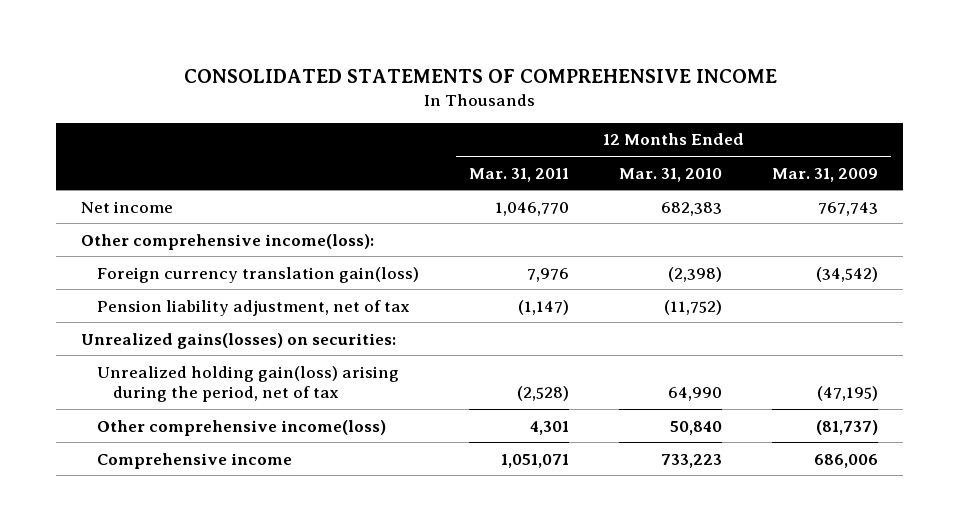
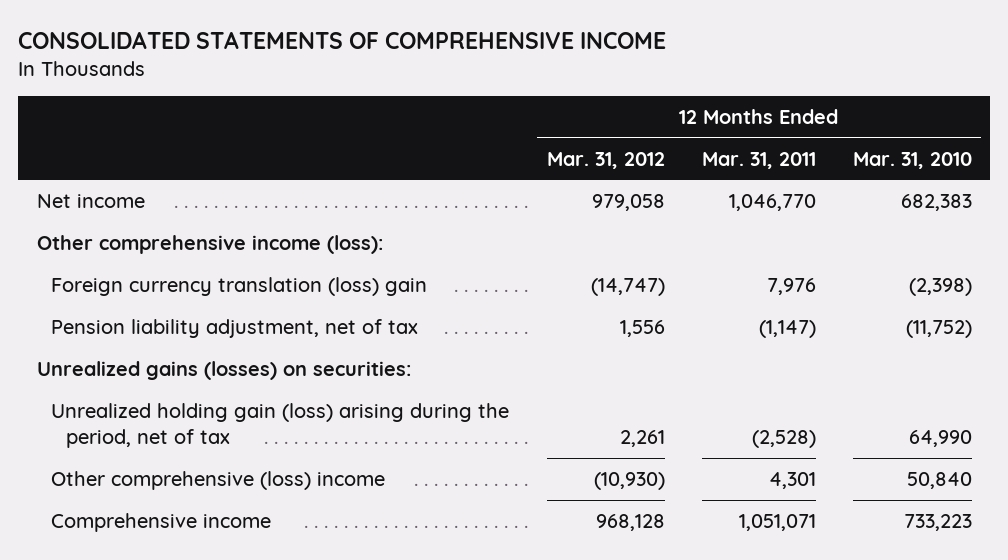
- | 12 Months Ended Mar. 31, 2011 | 12 Months Ended Mar. 31, 2010 | 12 Months Ended Mar. 31, 2009
+ | 12 Months Ended Mar. 31, 2012 | 12 Months Ended Mar. 31, 2011 | 12 Months Ended Mar. 31, 2010
- Other comprehensive income(loss):
- Foreign currency translation gain(loss) | 7,976 | (2,398) | (34,542)
+ Other comprehensive income (loss):
+ Foreign currency translation (loss) gain | (14,747) | 7,976 | (2,398)
- Unrealized gains(losses) on securities:
- Unrealized holding gain(loss) arising during the period, net of tax | (2,528) | 64,990 | (47,195)
- Other comprehensive income(loss) | 4,301 | 50,840 | (81,737)
+ Unrealized gains (losses) on securities:
+ Unrealized holding gain (loss) arising during the period, net of tax | 2,261 | (2,528) | 64,990
+ Other comprehensive (loss) income | (10,930) | 4,301 | 50,840

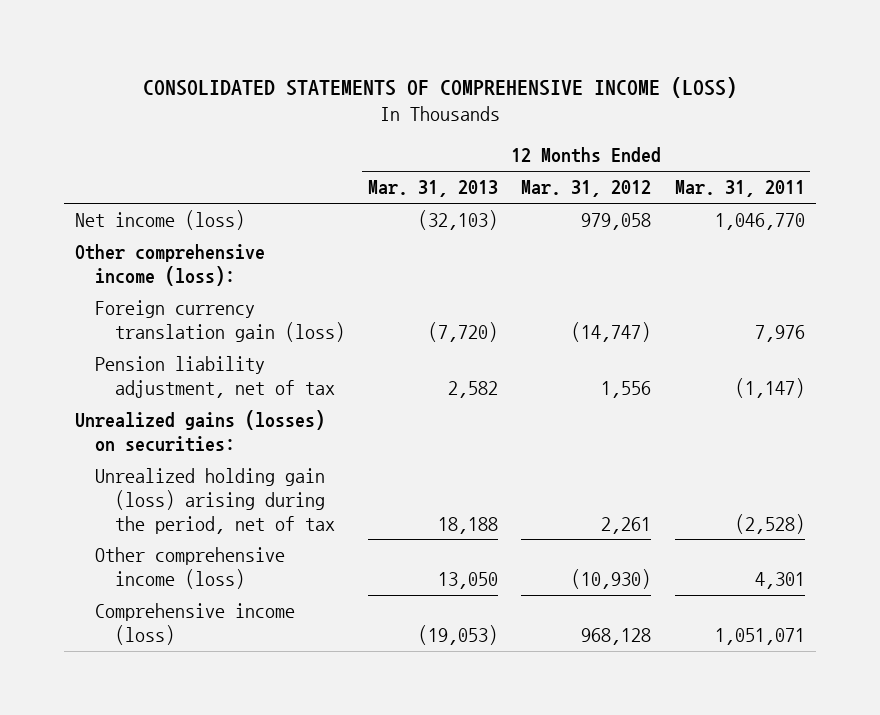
- CONSOLIDATED STATEMENTS OF COMPREHENSIVE INCOME
+ CONSOLIDATED STATEMENTS OF COMPREHENSIVE INCOME (LOSS)
- | 12 Months Ended Mar. 31, 2012 | 12 Months Ended Mar. 31, 2011 | 12 Months Ended Mar. 31, 2010
+ | 12 Months Ended Mar. 31, 2013 | 12 Months Ended Mar. 31, 2012 | 12 Months Ended Mar. 31, 2011
- Net income | 979,058 | 1,046,770 | 682,383
+ Net income (loss) | (32,103) | 979,058 | 1,046,770
- Foreign currency translation (loss) gain | (14,747) | 7,976 | (2,398)
+ Foreign currency translation gain (loss) | (7,720) | (14,747) | 7,976
- Other comprehensive (loss) income | (10,930) | 4,301 | 50,840
- Comprehensive income | 968,128 | 1,051,071 | 733,223
+ Other comprehensive income (loss) | 13,050 | (10,930) | 4,301
+ Comprehensive income (loss) | (19,053) | 968,128 | 1,051,071

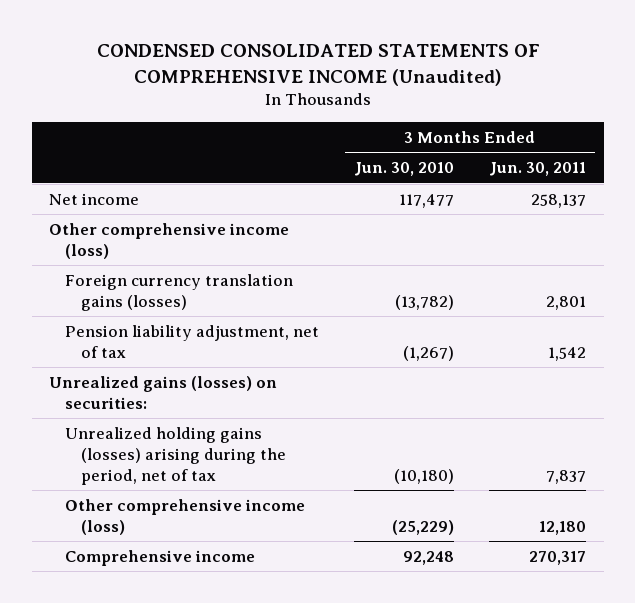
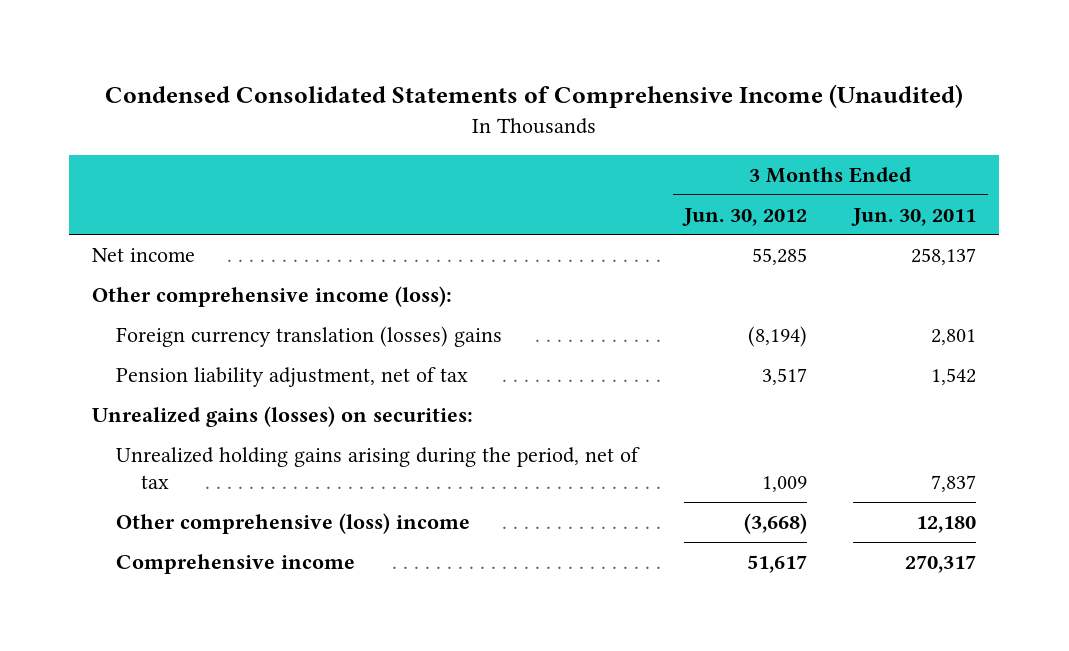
- CONDENSED CONSOLIDATED STATEMENTS OF COMPREHENSIVE INCOME (Unaudited)
+ Condensed Consolidated Statements of Comprehensive Income (Unaudited)
- | 3 Months Ended Jun. 30, 2010 | 3 Months Ended Jun. 30, 2011
+ | 3 Months Ended Jun. 30, 2012 | 3 Months Ended Jun. 30, 2011
- Other comprehensive income (loss)
- Foreign currency translation gains (losses) | (13,782) | 2,801
+ Other comprehensive income (loss):
+ Foreign currency translation (losses) gains | (8,194) | 2,801
- Unrealized holding gains (losses) arising during the period, net of tax | (10,180) | 7,837
- Other comprehensive income (loss) | (25,229) | 12,180
+ Unrealized holding gains arising during the period, net of tax | 1,009 | 7,837
+ Other comprehensive (loss) income | (3,668) | 12,180

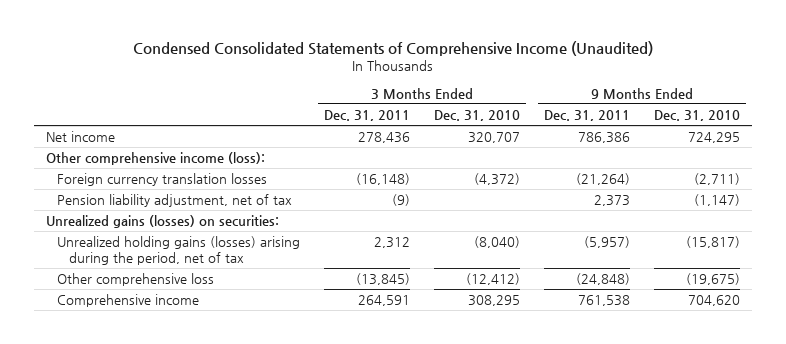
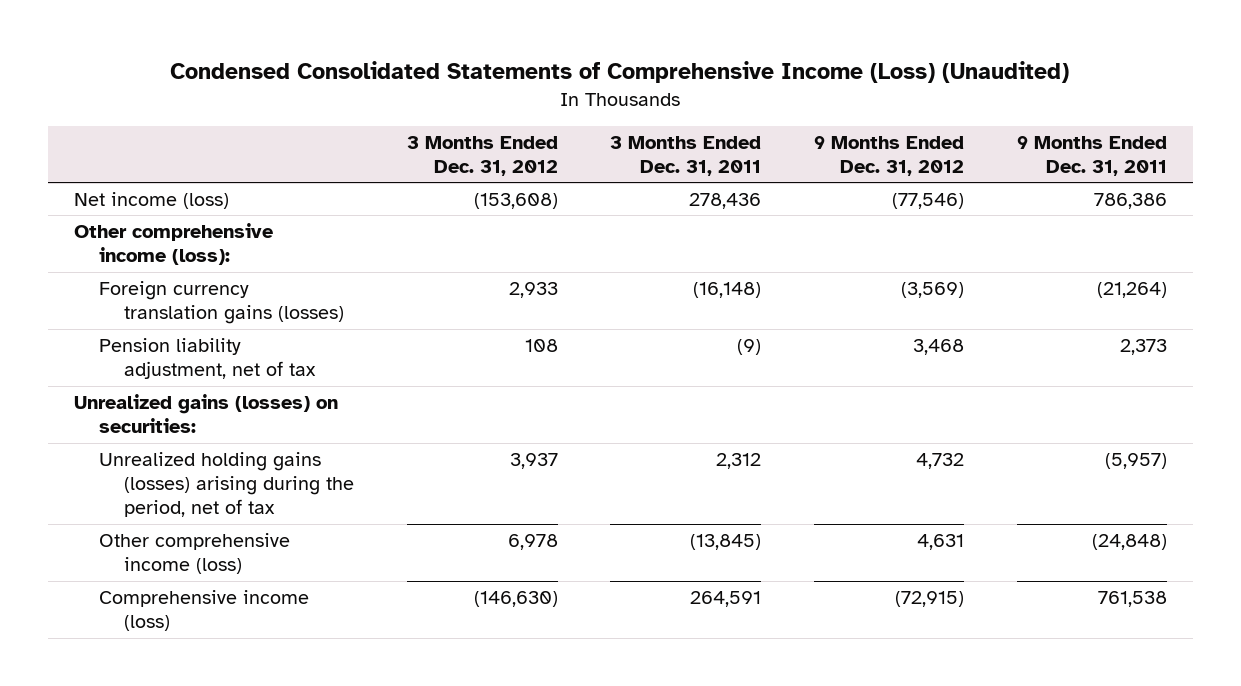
- Condensed Consolidated Statements of Comprehensive Income (Unaudited)
+ Condensed Consolidated Statements of Comprehensive Income (Loss) (Unaudited)
- | 3 Months Ended Dec. 31, 2011 | 3 Months Ended Dec. 31, 2010 | 9 Months Ended Dec. 31, 2011 | 9 Months Ended Dec. 31, 2010
+ | 3 Months Ended Dec. 31, 2012 | 3 Months Ended Dec. 31, 2011 | 9 Months Ended Dec. 31, 2012 | 9 Months Ended Dec. 31, 2011
- Net income | 278,436 | 320,707 | 786,386 | 724,295
+ Net income (loss) | (153,608) | 278,436 | (77,546) | 786,386
- Foreign currency translation losses | (16,148) | (4,372) | (21,264) | (2,711)
+ Foreign currency translation gains (losses) | 2,933 | (16,148) | (3,569) | (21,264)
- Other comprehensive loss | (13,845) | (12,412) | (24,848) | (19,675)
- Comprehensive income | 264,591 | 308,295 | 761,538 | 704,620
+ Other comprehensive income (loss) | 6,978 | (13,845) | 4,631 | (24,848)
+ Comprehensive income (loss) | (146,630) | 264,591 | (72,915) | 761,538

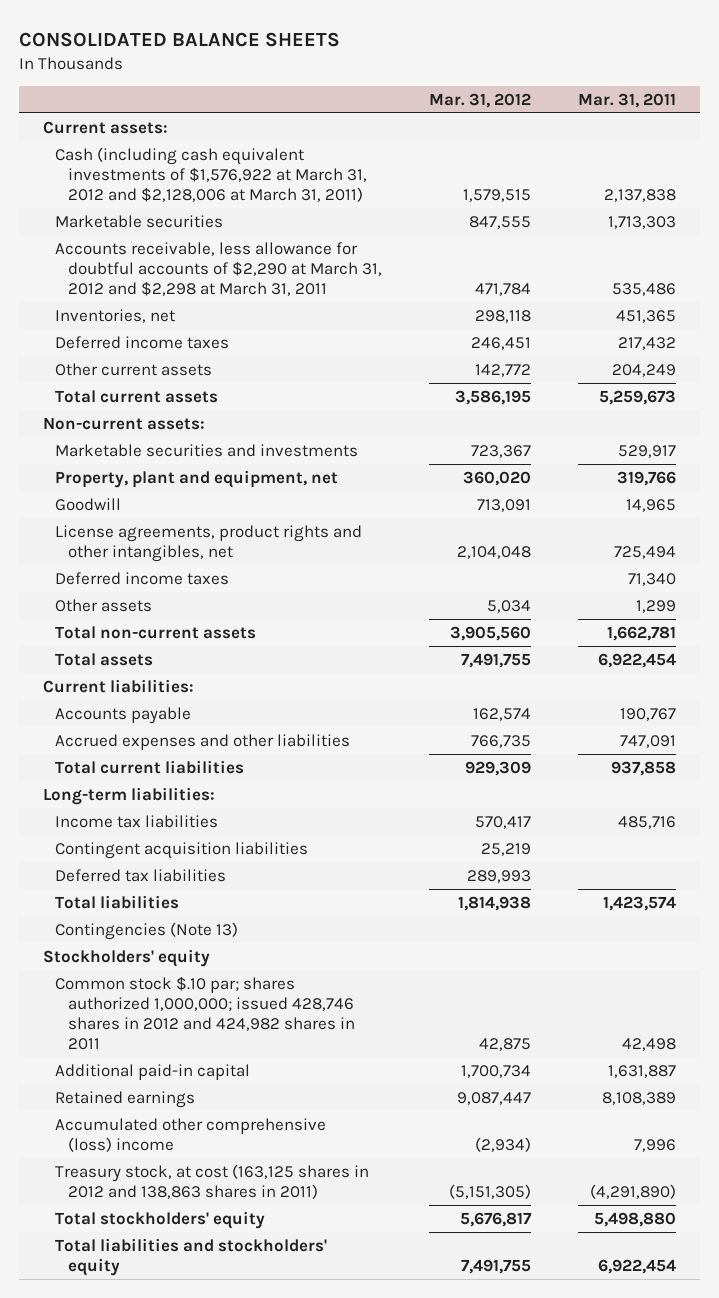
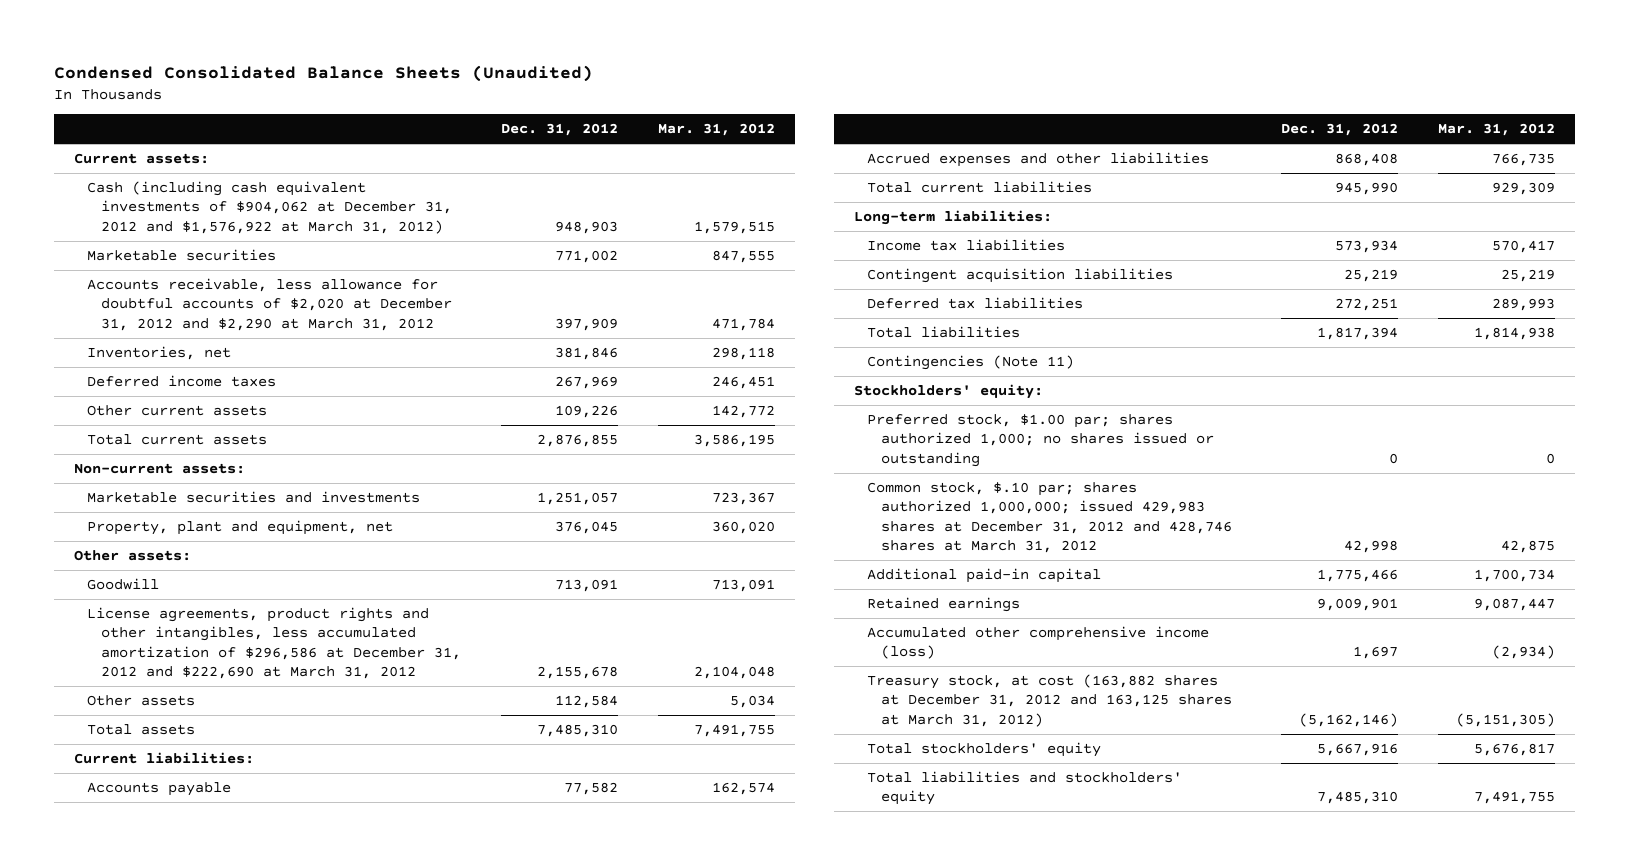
- CONSOLIDATED BALANCE SHEETS
+ Condensed Consolidated Balance Sheets (Unaudited)
- | Mar. 31, 2012 | Mar. 31, 2011
+ | Dec. 31, 2012 | Mar. 31, 2012
- Cash (including cash equivalent investments of $1,576,922 at March 31, 2012 and $2,128,006 at March 31, 2011) | 1,579,515 | 2,137,838
+ Cash (including cash equivalent investments of $904,062 at December 31, 2012 and $1,576,922 at March 31, 2012) | 948,903 | 1,579,515
- Accounts receivable, less allowance for doubtful accounts of $2,290 at March 31, 2012 and $2,298 at March 31, 2011 | 471,784 | 535,486
+ Accounts receivable, less allowance for doubtful accounts of $2,020 at December 31, 2012 and $2,290 at March 31, 2012 | 397,909 | 471,784
+ Other assets:
- License agreements, product rights and other intangibles, net | 2,104,048 | 725,494
- Deferred income taxes | | 71,340
+ License agreements, product rights and other intangibles, less accumulated amortization of $296,586 at December 31, 2012 and $222,690 at March 31, 2012 | 2,155,678 | 2,104,048
- Total non-current assets | 3,905,560 | 1,662,781
- Contingencies (Note 13)
- Stockholders' equity
- Common stock $.10 par; shares authorized 1,000,000; issued 428,746 shares in 2012 and 424,982 shares in 2011 | 42,875 | 42,498
+ Contingencies (Note 11)
+ Stockholders' equity:
+ Preferred stock, $1.00 par; shares authorized 1,000; no shares issued or outstanding | 0 | 0
+ Common stock, $.10 par; shares authorized 1,000,000; issued 429,983 shares at December 31, 2012 and 428,746 shares at March 31, 2012 | 42,998 | 42,875
- Accumulated other comprehensive (loss) income | (2,934) | 7,996
- Treasury stock, at cost (163,125 shares in 2012 and 138,863 shares in 2011) | (5,151,305) | (4,291,890)
+ Accumulated other comprehensive income (loss) | 1,697 | (2,934)
+ Treasury stock, at cost (163,882 shares at December 31, 2012 and 163,125 shares at March 31, 2012) | (5,162,146) | (5,151,305)

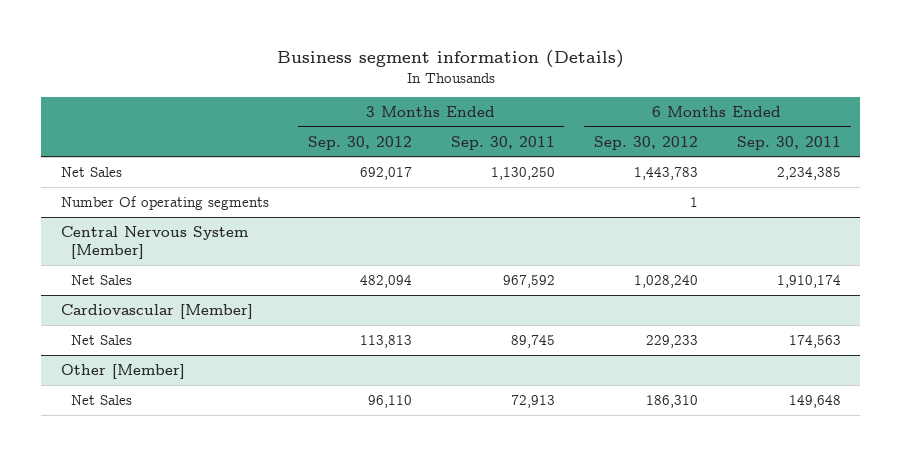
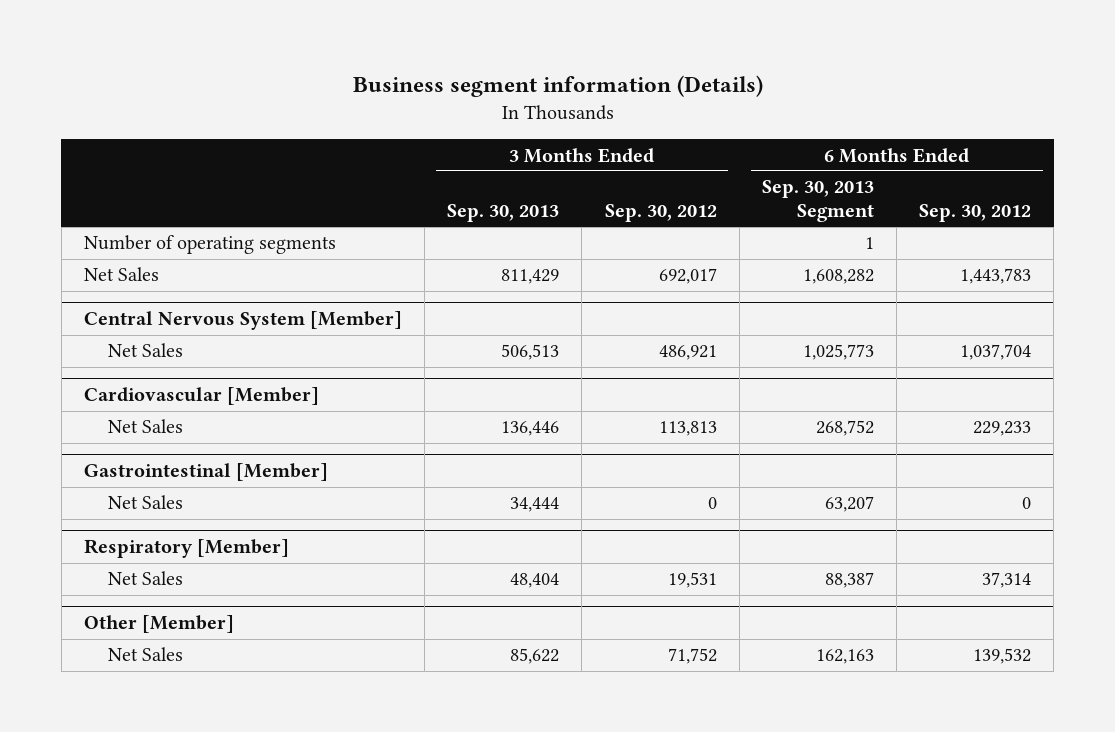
- | 3 Months Ended Sep. 30, 2012 | 3 Months Ended Sep. 30, 2011 | 6 Months Ended Sep. 30, 2012 | 6 Months Ended Sep. 30, 2011
+ | 3 Months Ended Sep. 30, 2013 | 3 Months Ended Sep. 30, 2012 | 6 Months Ended Sep. 30, 2013 Segment | 6 Months Ended Sep. 30, 2012
+ Number of operating segments | | | 1 |
- Number Of operating segments | | | 1 |
@ Central Nervous System [Member]
- Net Sales | 482,094 | 967,592 | 1,028,240 | 1,910,174
+ Net Sales | 506,513 | 486,921 | 1,025,773 | 1,037,704
+ Gastrointestinal [Member]
+ Net Sales | 34,444 | 0 | 63,207 | 0
+ Respiratory [Member]
+ Net Sales | 48,404 | 19,531 | 88,387 | 37,314
@ Other [Member]
- Net Sales | 96,110 | 72,913 | 186,310 | 149,648
+ Net Sales | 85,622 | 71,752 | 162,163 | 139,532

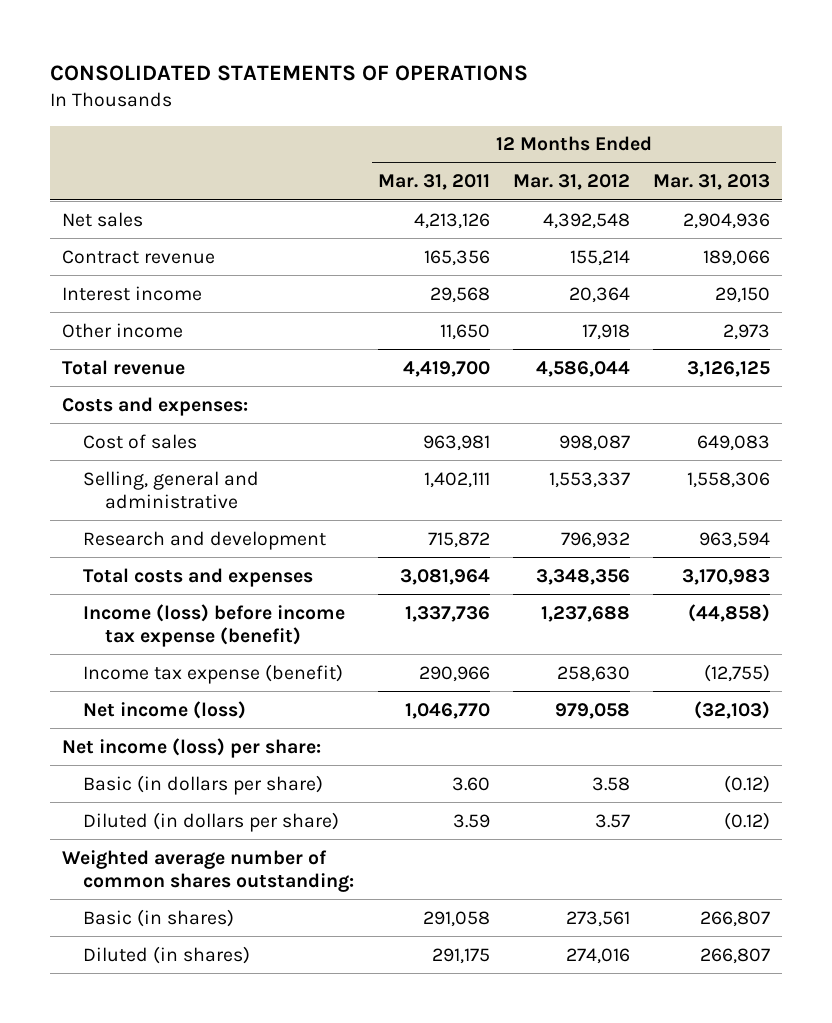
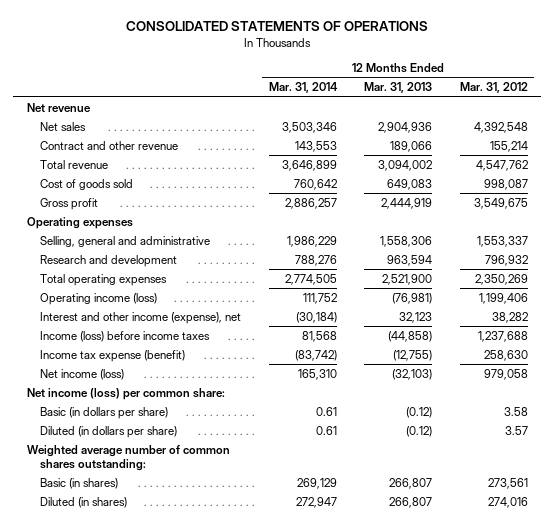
- | 12 Months Ended Mar. 31, 2011 | 12 Months Ended Mar. 31, 2012 | 12 Months Ended Mar. 31, 2013
+ | 12 Months Ended Mar. 31, 2014 | 12 Months Ended Mar. 31, 2013 | 12 Months Ended Mar. 31, 2012
+ Net revenue
- Contract revenue | 165,356 | 155,214 | 189,066
- Interest income | 29,568 | 20,364 | 29,150
- Other income | 11,650 | 17,918 | 2,973
- Total revenue | 4,419,700 | 4,586,044 | 3,126,125
- Costs and expenses:
- Cost of sales | 963,981 | 998,087 | 649,083
+ Contract and other revenue | 143,553 | 189,066 | 155,214
+ Total revenue | 3,646,899 | 3,094,002 | 4,547,762
+ Cost of goods sold | 760,642 | 649,083 | 998,087
+ Gross profit | 2,886,257 | 2,444,919 | 3,549,675
+ Operating expenses
- Total costs and expenses | 3,081,964 | 3,348,356 | 3,170,983
- Income (loss) before income tax expense (benefit) | 1,337,736 | 1,237,688 | (44,858)
+ Total operating expenses | 2,774,505 | 2,521,900 | 2,350,269
+ Operating income (loss) | 111,752 | (76,981) | 1,199,406
+ Interest and other income (expense), net | (30,184) | 32,123 | 38,282
+ Income (loss) before income taxes | 81,568 | (44,858) | 1,237,688
- Net income (loss) per share:
+ Net income (loss) per common share:

